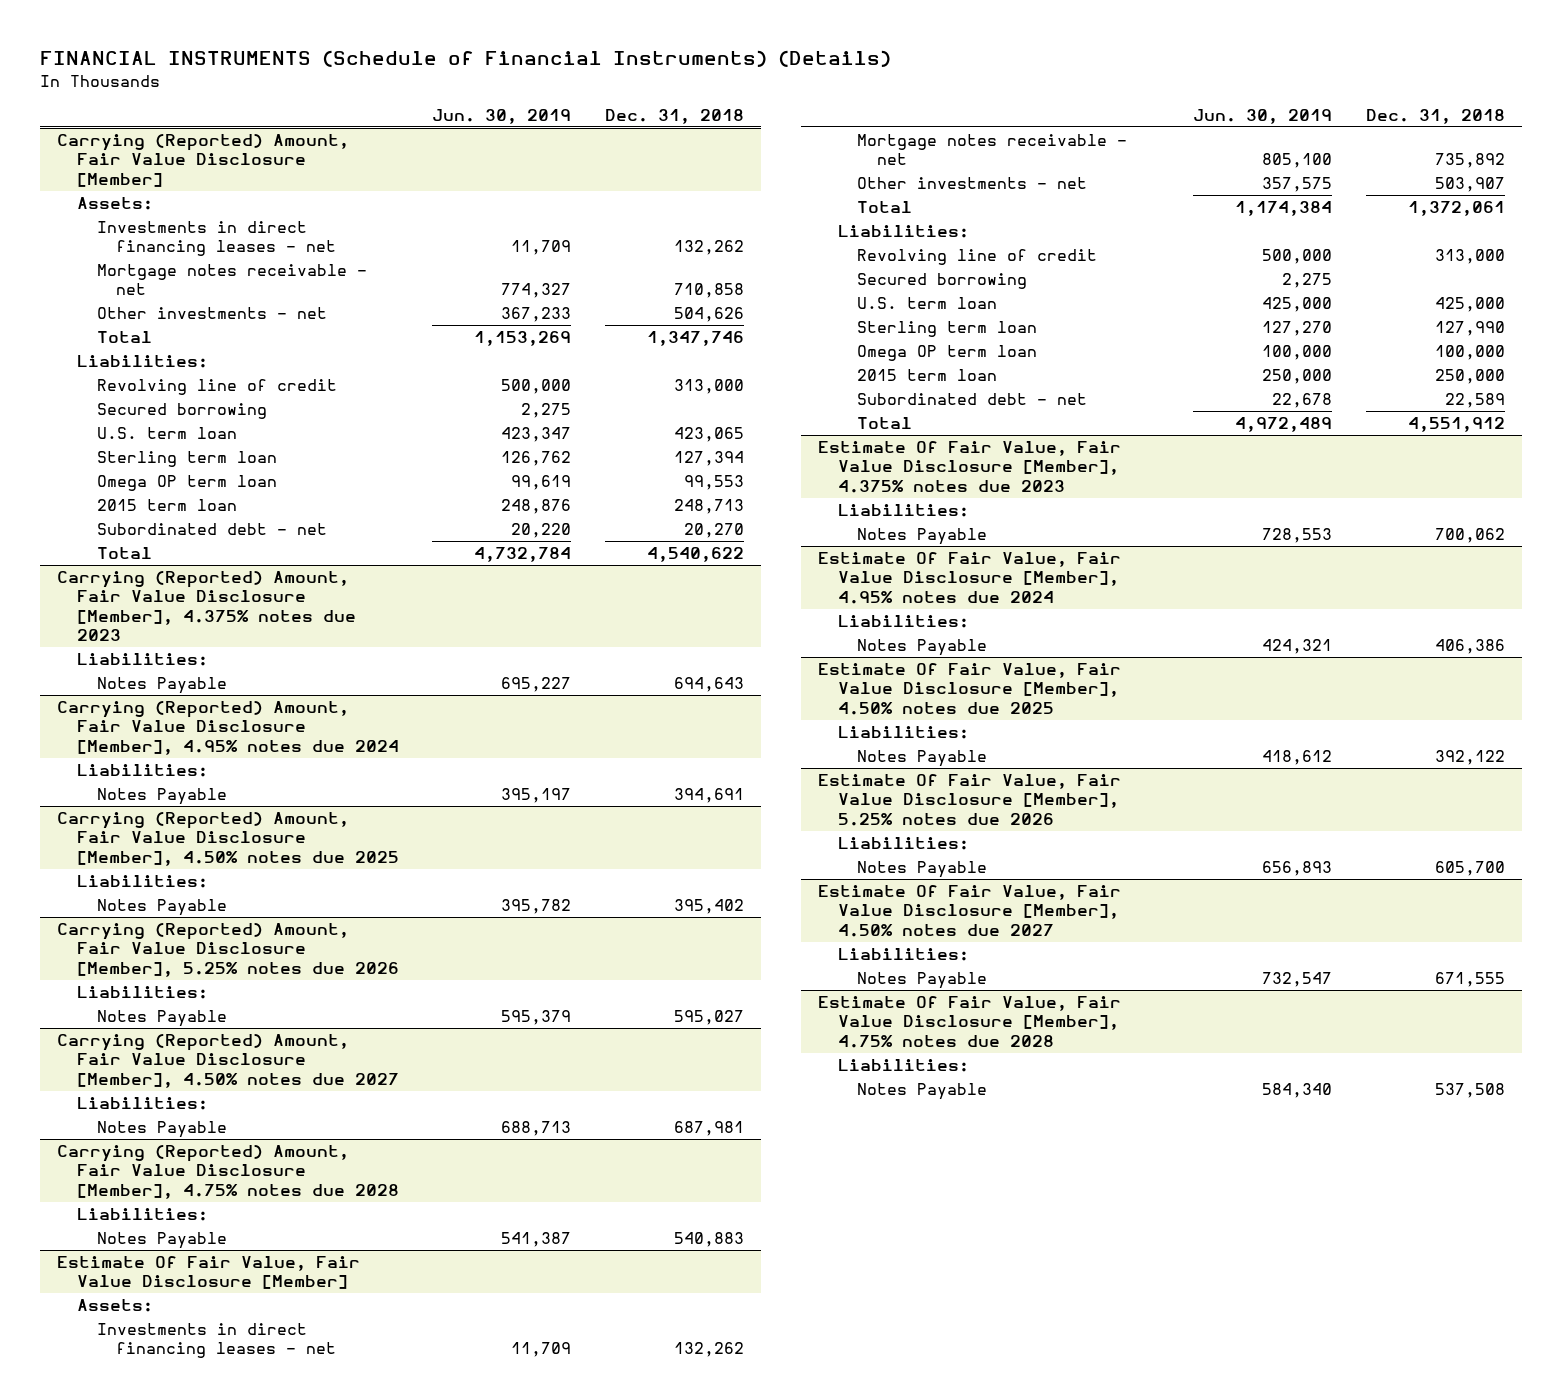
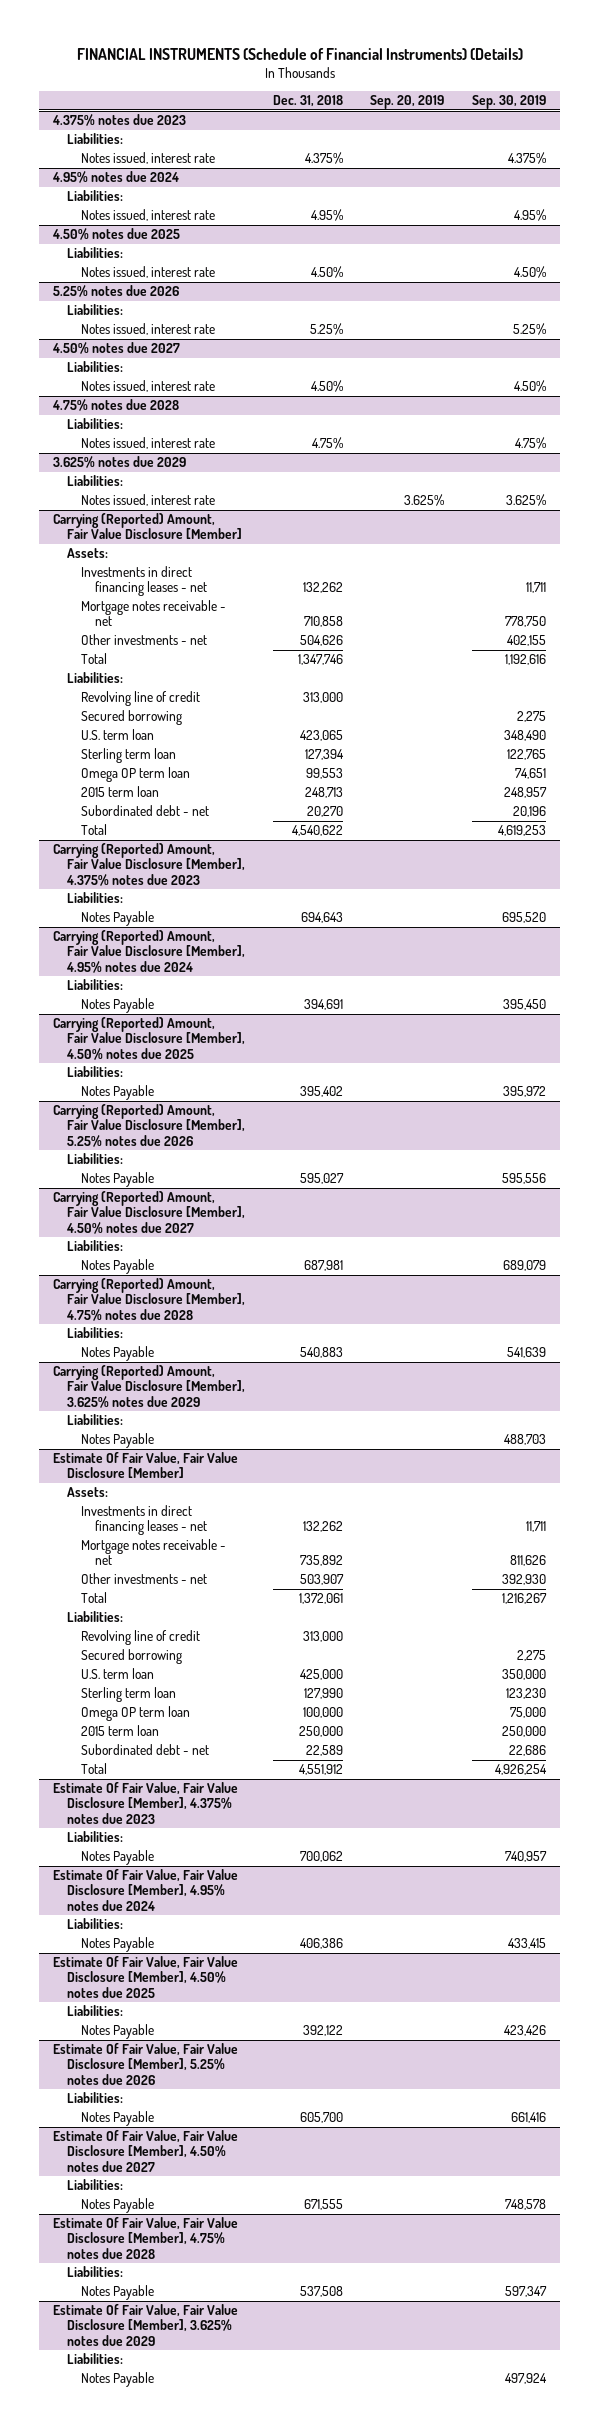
- | Jun. 30, 2019 | Dec. 31, 2018
+ | Dec. 31, 2018 | Sep. 20, 2019 | Sep. 30, 2019
+ 4.375% notes due 2023
+ Liabilities:
+ Notes issued, interest rate | 4.375% | | 4.375%
+ 4.95% notes due 2024
+ Liabilities:
+ Notes issued, interest rate | 4.95% | | 4.95%
+ 4.50% notes due 2025
+ Liabilities:
+ Notes issued, interest rate | 4.50% | | 4.50%
+ 5.25% notes due 2026
+ Liabilities:
+ Notes issued, interest rate | 5.25% | | 5.25%
+ 4.50% notes due 2027
+ Liabilities:
+ Notes issued, interest rate | 4.50% | | 4.50%
+ 4.75% notes due 2028
+ Liabilities:
+ Notes issued, interest rate | 4.75% | | 4.75%
+ 3.625% notes due 2029
+ Liabilities:
+ Notes issued, interest rate | | 3.625% | 3.625%
+ Carrying (Reported) Amount, Fair Value Disclosure [Member], 3.625% notes due 2029
+ Liabilities:
+ Notes Payable | | | 488,703
+ Estimate Of Fair Value, Fair Value Disclosure [Member], 3.625% notes due 2029
+ Liabilities:
+ Notes Payable | | | 497,924

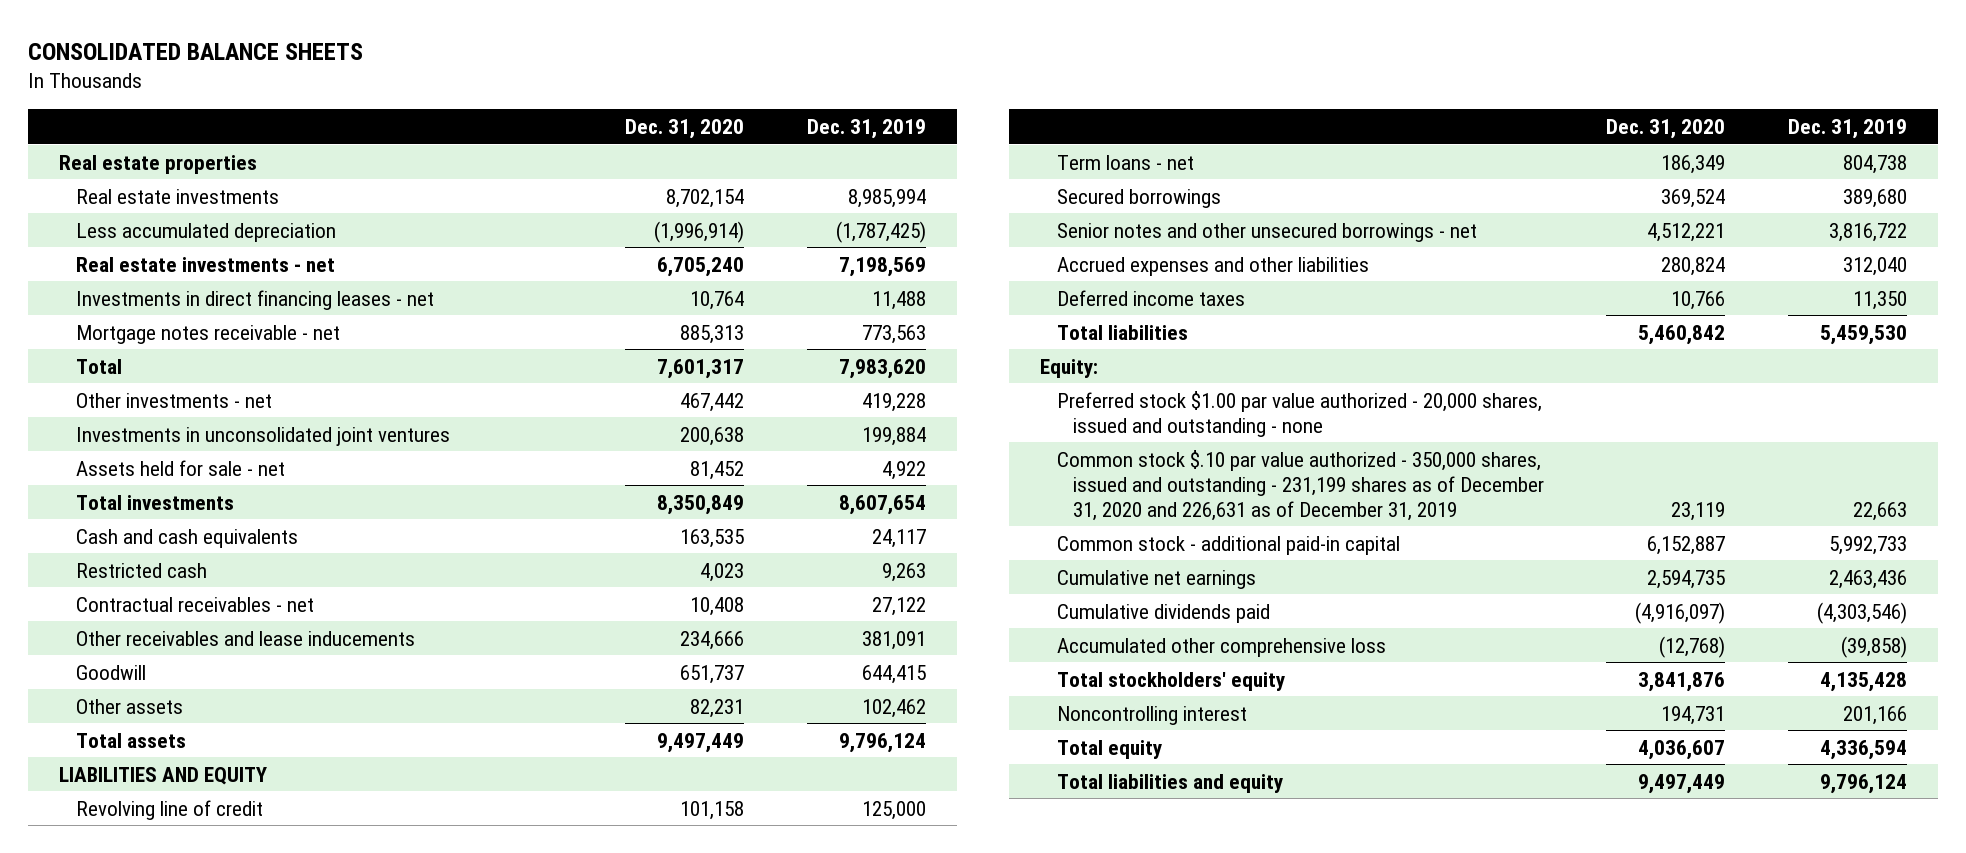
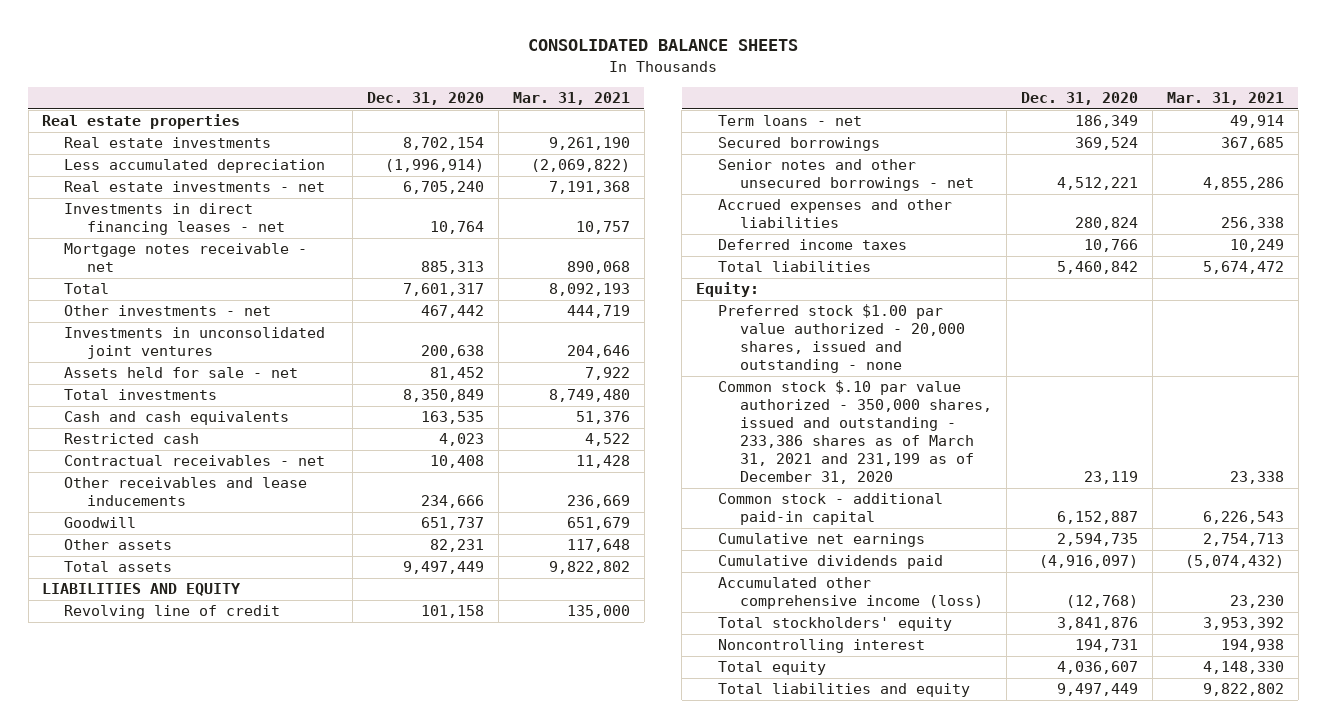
- | Dec. 31, 2020 | Dec. 31, 2019
+ | Dec. 31, 2020 | Mar. 31, 2021
- Common stock $.10 par value authorized - 350,000 shares, issued and outstanding - 231,199 shares as of December 31, 2020 and 226,631 as of December 31, 2019 | 23,119 | 22,663
+ Common stock $.10 par value authorized - 350,000 shares, issued and outstanding - 233,386 shares as of March 31, 2021 and 231,199 as of December 31, 2020 | 23,119 | 23,338
- Accumulated other comprehensive loss | (12,768) | (39,858)
+ Accumulated other comprehensive income (loss) | (12,768) | 23,230

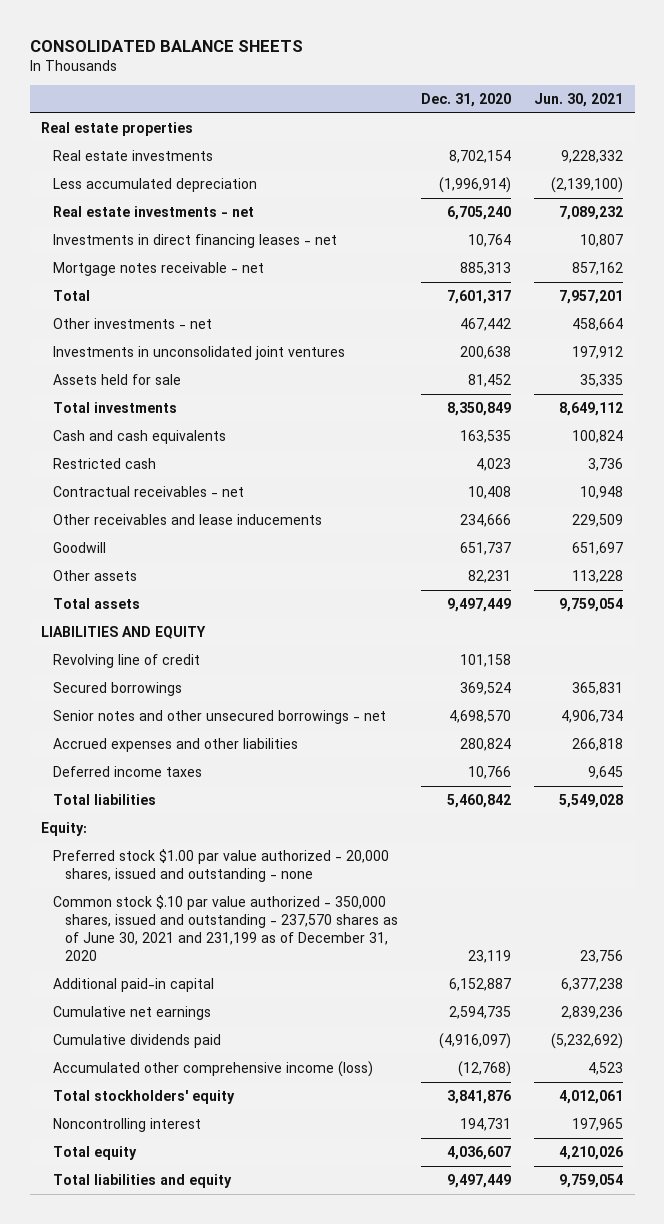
- | Dec. 31, 2020 | Mar. 31, 2021
+ | Dec. 31, 2020 | Jun. 30, 2021
- Assets held for sale - net | 81,452 | 7,922
+ Assets held for sale | 81,452 | 35,335
- Term loans - net | 186,349 | 49,914
- Senior notes and other unsecured borrowings - net | 4,512,221 | 4,855,286
+ Senior notes and other unsecured borrowings - net | 4,698,570 | 4,906,734
- Common stock $.10 par value authorized - 350,000 shares, issued and outstanding - 233,386 shares as of March 31, 2021 and 231,199 as of December 31, 2020 | 23,119 | 23,338
- Common stock - additional paid-in capital | 6,152,887 | 6,226,543
+ Common stock $.10 par value authorized - 350,000 shares, issued and outstanding - 237,570 shares as of June 30, 2021 and 231,199 as of December 31, 2020 | 23,119 | 23,756
+ Additional paid-in capital | 6,152,887 | 6,377,238

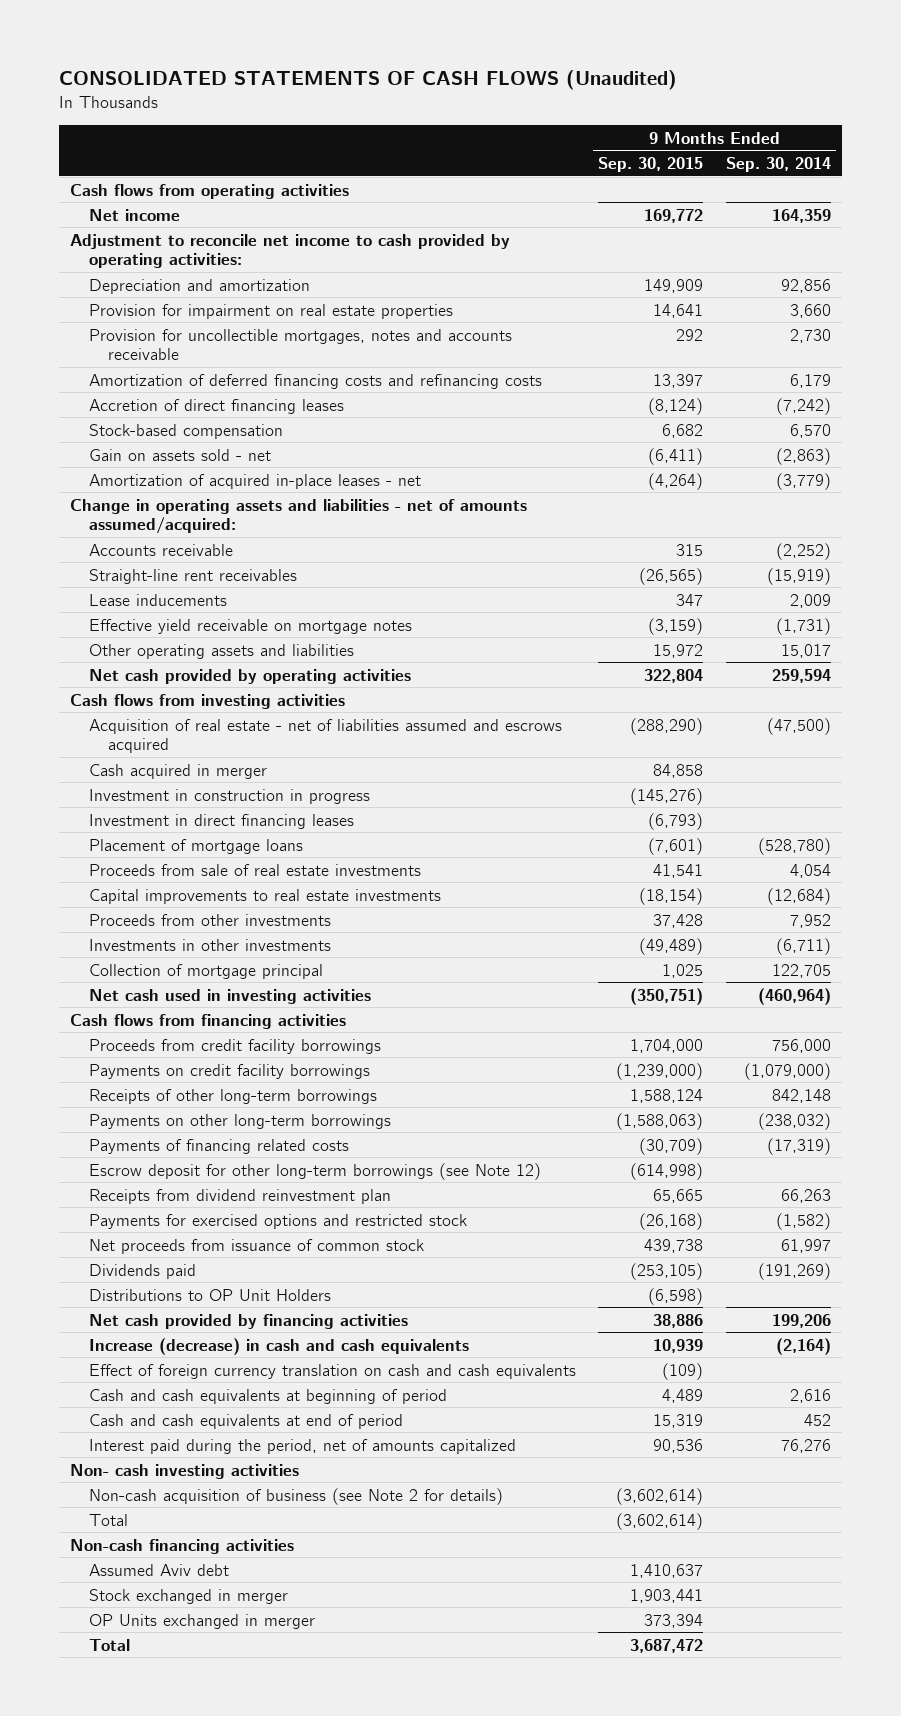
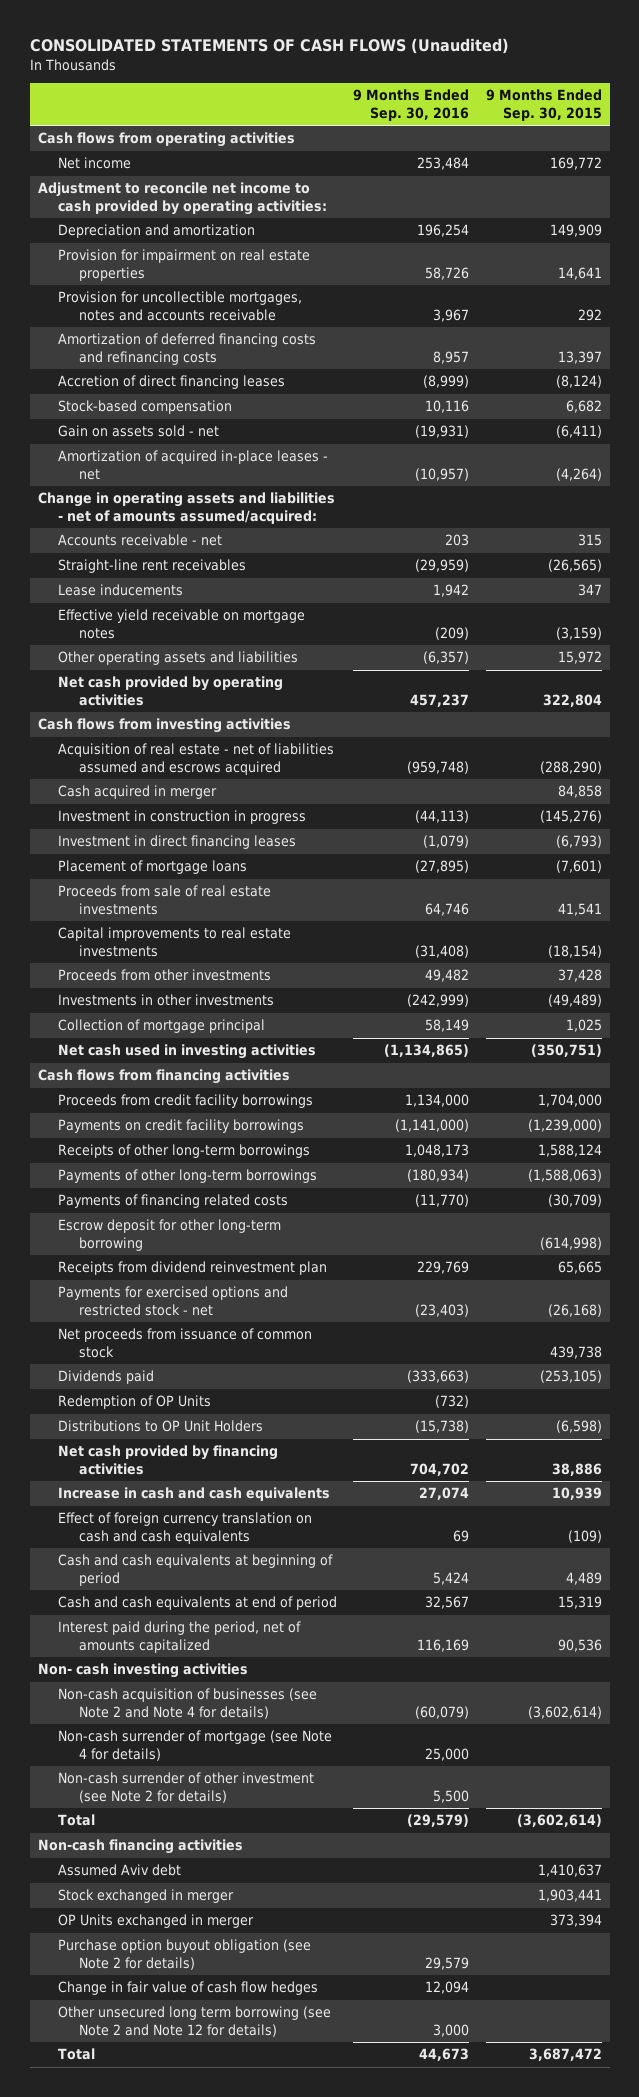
- | 9 Months Ended Sep. 30, 2015 | 9 Months Ended Sep. 30, 2014
+ | 9 Months Ended Sep. 30, 2016 | 9 Months Ended Sep. 30, 2015
- Accounts receivable | 315 | (2,252)
+ Accounts receivable - net | 203 | 315
- Payments on other long-term borrowings | (1,588,063) | (238,032)
+ Payments of other long-term borrowings | (180,934) | (1,588,063)
- Escrow deposit for other long-term borrowings (see Note 12) | (614,998) |
+ Escrow deposit for other long-term borrowing | | (614,998)
- Payments for exercised options and restricted stock | (26,168) | (1,582)
+ Payments for exercised options and restricted stock - net | (23,403) | (26,168)
+ Redemption of OP Units | (732) |
- Increase (decrease) in cash and cash equivalents | 10,939 | (2,164)
+ Increase in cash and cash equivalents | 27,074 | 10,939
- Non-cash acquisition of business (see Note 2 for details) | (3,602,614) |
+ Non-cash acquisition of businesses (see Note 2 and Note 4 for details) | (60,079) | (3,602,614)
+ Non-cash surrender of mortgage (see Note 4 for details) | 25,000 |
+ Non-cash surrender of other investment (see Note 2 for details) | 5,500 |
+ Purchase option buyout obligation (see Note 2 for details) | 29,579 |
+ Change in fair value of cash flow hedges | 12,094 |
+ Other unsecured long term borrowing (see Note 2 and Note 12 for details) | 3,000 |

